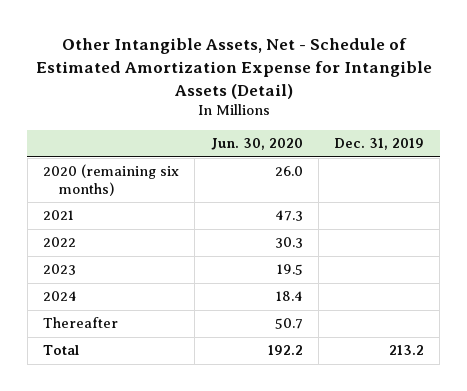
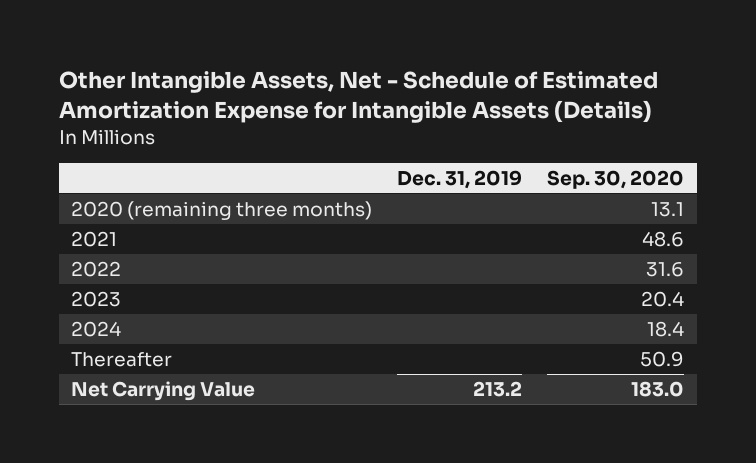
- Other Intangible Assets, Net - Schedule of Estimated Amortization Expense for Intangible Assets (Detail)
+ Other Intangible Assets, Net - Schedule of Estimated Amortization Expense for Intangible Assets (Details)
- | Jun. 30, 2020 | Dec. 31, 2019
+ | Dec. 31, 2019 | Sep. 30, 2020
- 2020 (remaining six months) | 26.0 |
+ 2020 (remaining three months) | | 13.1
- Total | 192.2 | 213.2
+ Net Carrying Value | 213.2 | 183.0

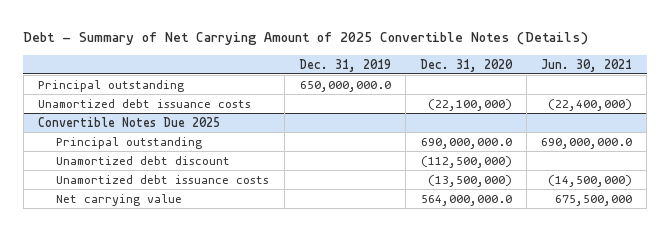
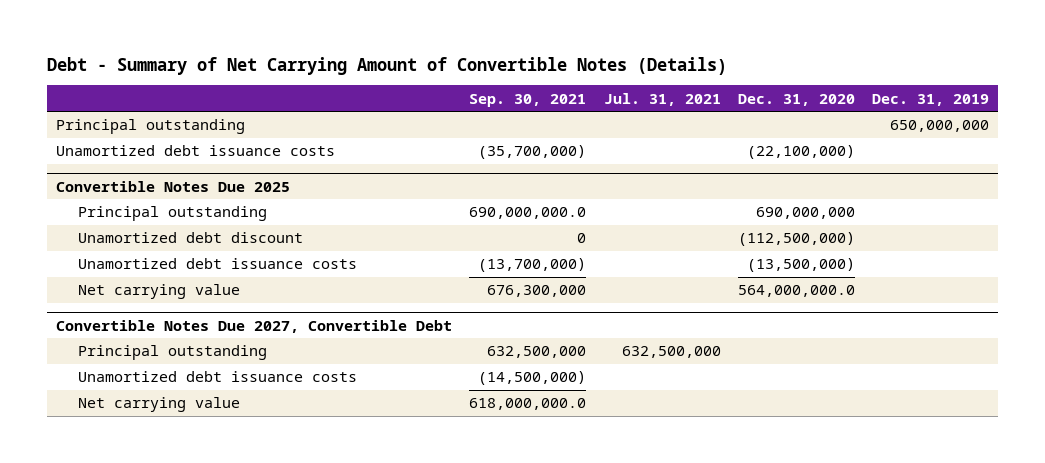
- Debt - Summary of Net Carrying Amount of 2025 Convertible Notes (Details)
+ Debt - Summary of Net Carrying Amount of Convertible Notes (Details)
- | Dec. 31, 2019 | Dec. 31, 2020 | Jun. 30, 2021
+ | Sep. 30, 2021 | Jul. 31, 2021 | Dec. 31, 2020 | Dec. 31, 2019
- Principal outstanding | 650,000,000.0 | |
+ Principal outstanding | | | | 650,000,000
@ Convertible Notes Due 2025
- Principal outstanding | | 690,000,000.0 | 690,000,000.0
+ Principal outstanding | 690,000,000.0 | | 690,000,000 |
+ Convertible Notes Due 2027, Convertible Debt
+ Principal outstanding | 632,500,000 | 632,500,000 | |
+ Unamortized debt issuance costs | (14,500,000) | | |
+ Net carrying value | 618,000,000.0 | | |

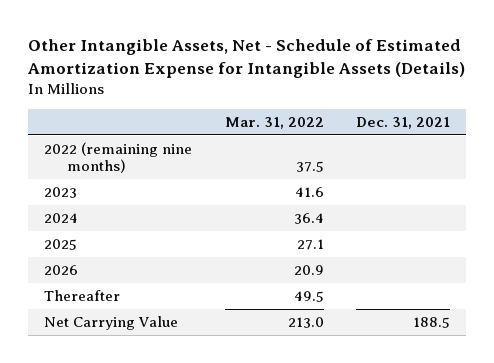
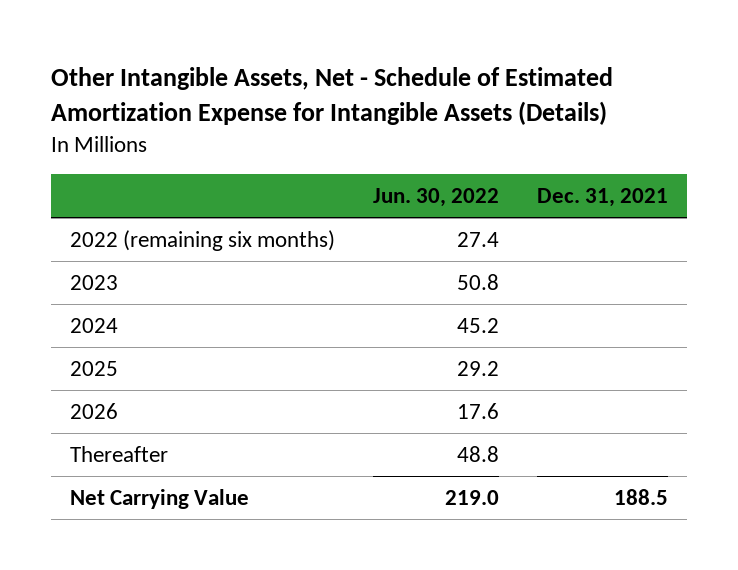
- | Mar. 31, 2022 | Dec. 31, 2021
+ | Jun. 30, 2022 | Dec. 31, 2021
- 2022 (remaining nine months) | 37.5 |
+ 2022 (remaining six months) | 27.4 |

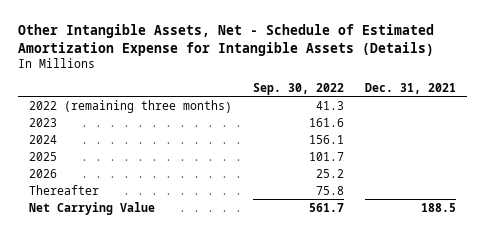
- | Jun. 30, 2022 | Dec. 31, 2021
+ | Sep. 30, 2022 | Dec. 31, 2021
- 2022 (remaining six months) | 27.4 |
+ 2022 (remaining three months) | 41.3 |

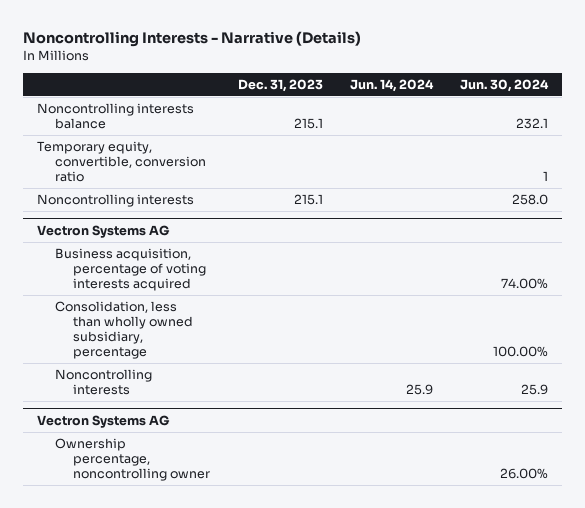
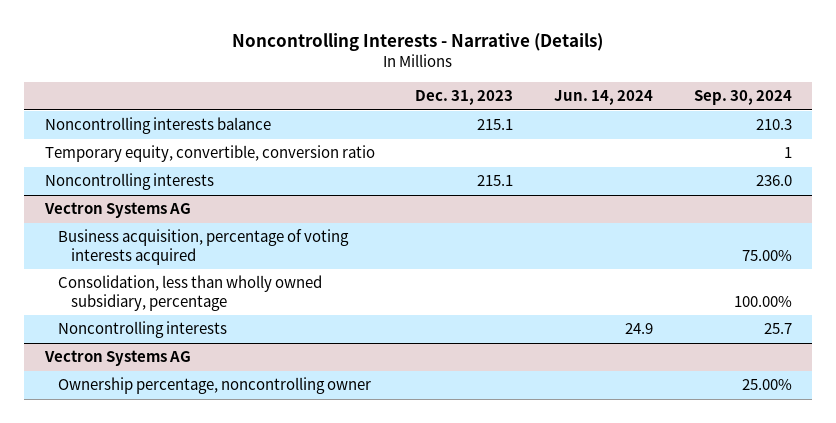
- | Dec. 31, 2023 | Jun. 14, 2024 | Jun. 30, 2024
+ | Dec. 31, 2023 | Jun. 14, 2024 | Sep. 30, 2024
@ Vectron Systems AG
- Noncontrolling interests | | 25.9 | 25.9
+ Noncontrolling interests | | 24.9 | 25.7

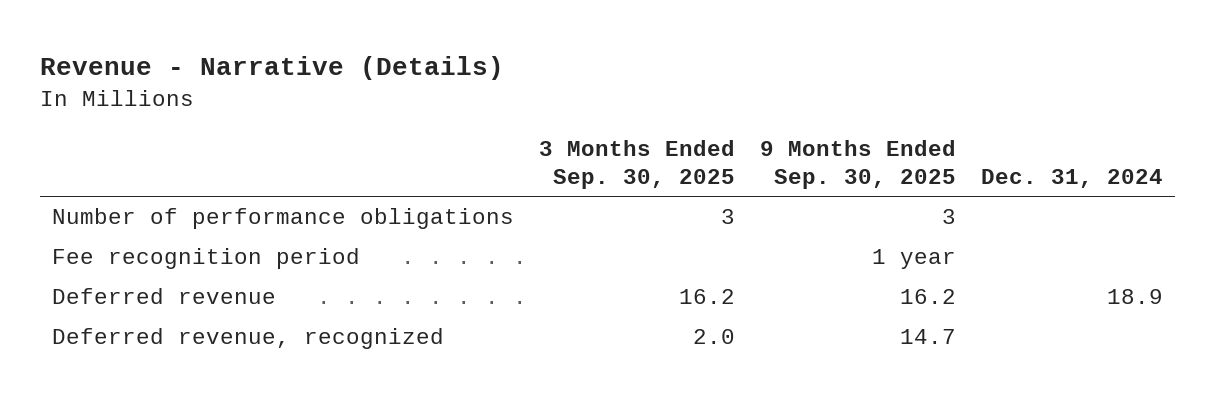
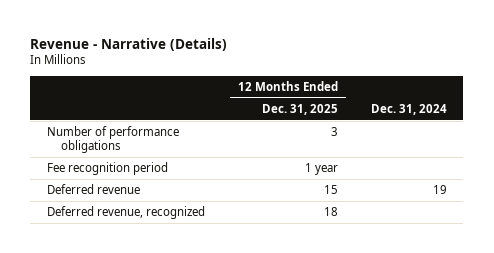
- | 3 Months Ended Sep. 30, 2025 | 9 Months Ended Sep. 30, 2025 | Dec. 31, 2024
+ | 12 Months Ended Dec. 31, 2025 | Dec. 31, 2024
- Deferred revenue | 16.2 | 16.2 | 18.9
+ Deferred revenue | 15 | 19

